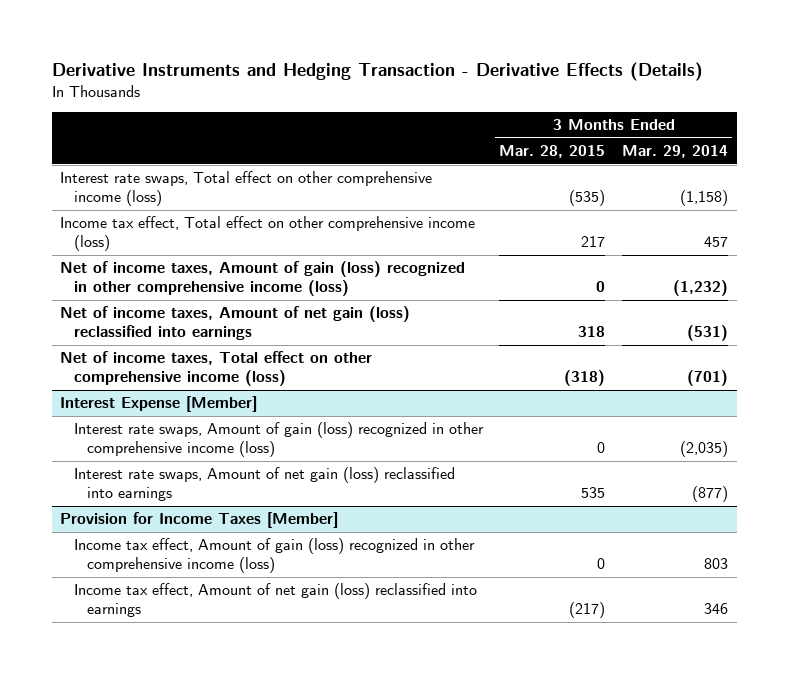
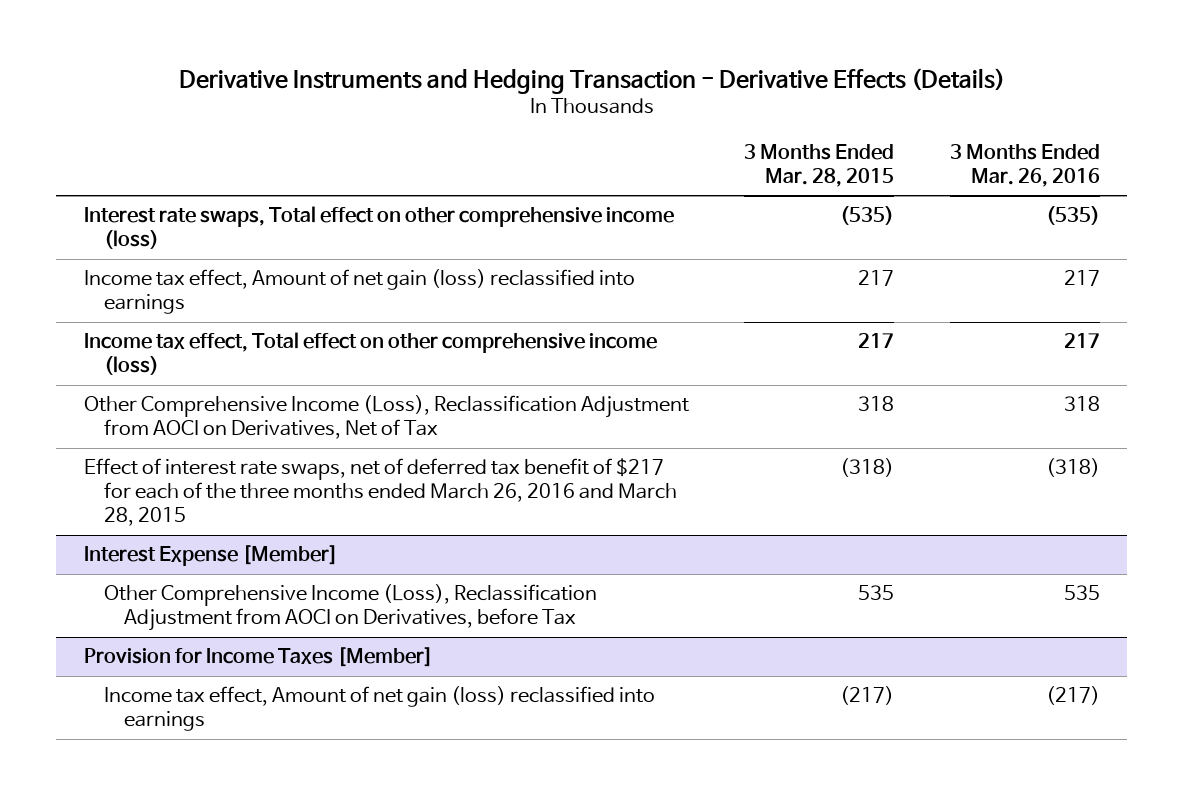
- | 3 Months Ended Mar. 28, 2015 | 3 Months Ended Mar. 29, 2014
+ | 3 Months Ended Mar. 28, 2015 | 3 Months Ended Mar. 26, 2016
+ Income tax effect, Amount of net gain (loss) reclassified into earnings | 217 | 217
- Net of income taxes, Amount of gain (loss) recognized in other comprehensive income (loss) | 0 | (1,232)
- Net of income taxes, Amount of net gain (loss) reclassified into earnings | 318 | (531)
- Net of income taxes, Total effect on other comprehensive income (loss) | (318) | (701)
+ Other Comprehensive Income (Loss), Reclassification Adjustment from AOCI on Derivatives, Net of Tax | 318 | 318
+ Effect of interest rate swaps, net of deferred tax benefit of $217 for each of the three months ended March 26, 2016 and March 28, 2015 | (318) | (318)
@ Interest Expense [Member]
- Interest rate swaps, Amount of gain (loss) recognized in other comprehensive income (loss) | 0 | (2,035)
- Interest rate swaps, Amount of net gain (loss) reclassified into earnings | 535 | (877)
+ Other Comprehensive Income (Loss), Reclassification Adjustment from AOCI on Derivatives, before Tax | 535 | 535
@ Provision for Income Taxes [Member]
- Income tax effect, Amount of gain (loss) recognized in other comprehensive income (loss) | 0 | 803

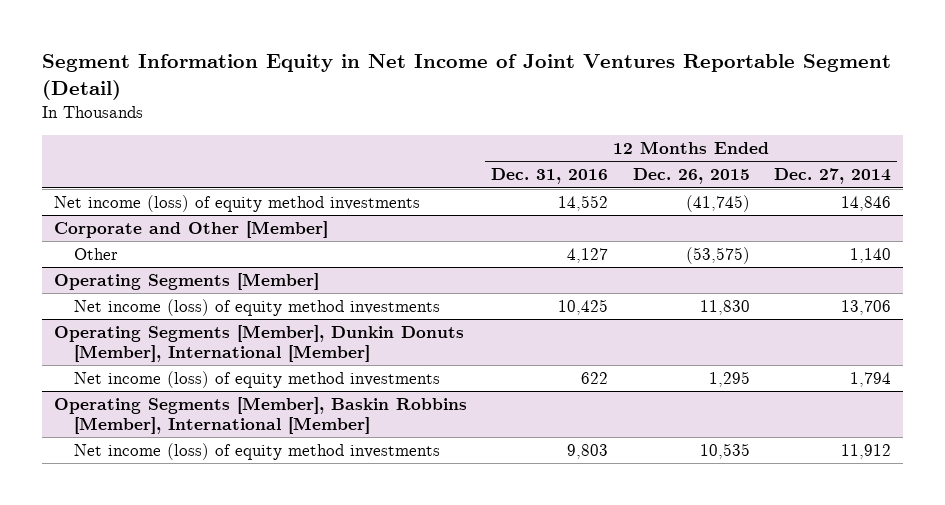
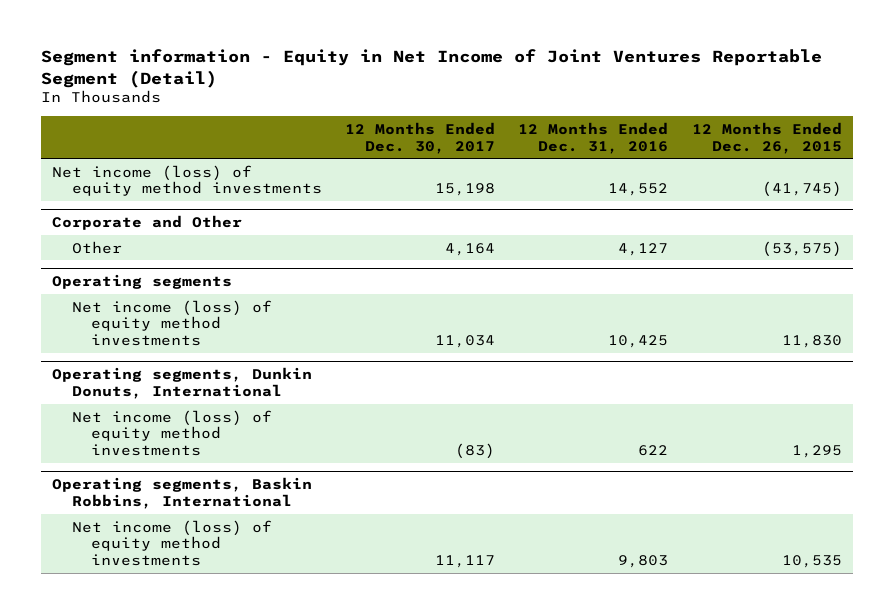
- Segment Information Equity in Net Income of Joint Ventures Reportable Segment (Detail)
+ Segment information - Equity in Net Income of Joint Ventures Reportable Segment (Detail)
- | 12 Months Ended Dec. 31, 2016 | 12 Months Ended Dec. 26, 2015 | 12 Months Ended Dec. 27, 2014
+ | 12 Months Ended Dec. 30, 2017 | 12 Months Ended Dec. 31, 2016 | 12 Months Ended Dec. 26, 2015
- Corporate and Other [Member]
+ Corporate and Other
- Operating Segments [Member]
+ Operating segments
- Operating Segments [Member], Dunkin Donuts [Member], International [Member]
+ Operating segments, Dunkin Donuts, International
- Operating Segments [Member], Baskin Robbins [Member], International [Member]
+ Operating segments, Baskin Robbins, International

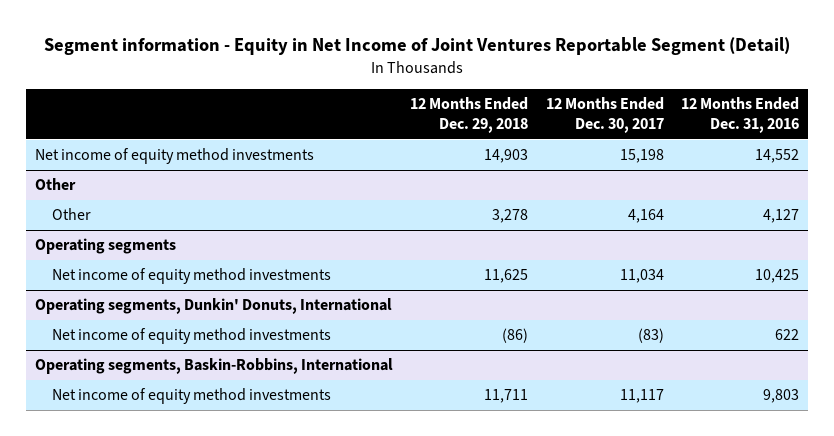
- | 12 Months Ended Dec. 30, 2017 | 12 Months Ended Dec. 31, 2016 | 12 Months Ended Dec. 26, 2015
+ | 12 Months Ended Dec. 29, 2018 | 12 Months Ended Dec. 30, 2017 | 12 Months Ended Dec. 31, 2016
- Net income (loss) of equity method investments | 15,198 | 14,552 | (41,745)
- Corporate and Other
+ Net income of equity method investments | 14,903 | 15,198 | 14,552
+ Other
@ Operating segments
- Net income (loss) of equity method investments | 11,034 | 10,425 | 11,830
- Operating segments, Dunkin Donuts, International
- Net income (loss) of equity method investments | (83) | 622 | 1,295
- Operating segments, Baskin Robbins, International
- Net income (loss) of equity method investments | 11,117 | 9,803 | 10,535
@ Operating segments
+ Net income of equity method investments | 11,625 | 11,034 | 10,425
+ Operating segments, Dunkin' Donuts, International
+ Net income of equity method investments | (86) | (83) | 622
+ Operating segments, Baskin-Robbins, International
+ Net income of equity method investments | 11,711 | 11,117 | 9,803

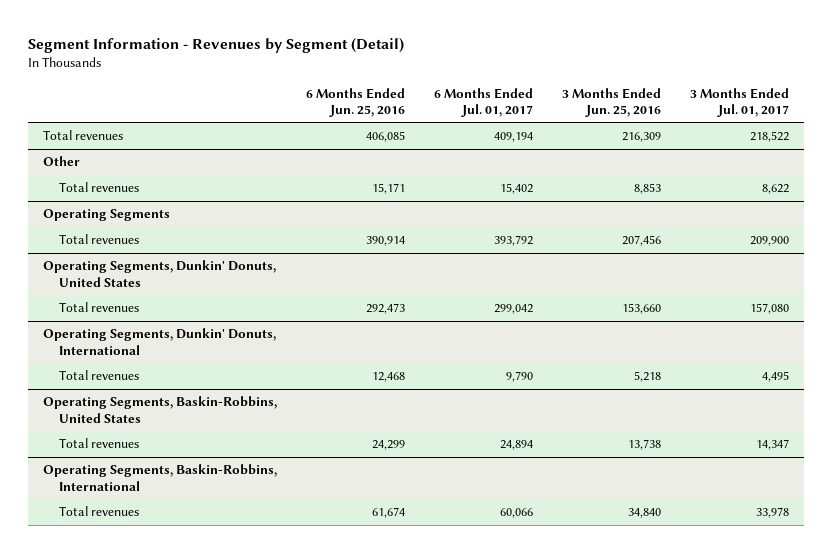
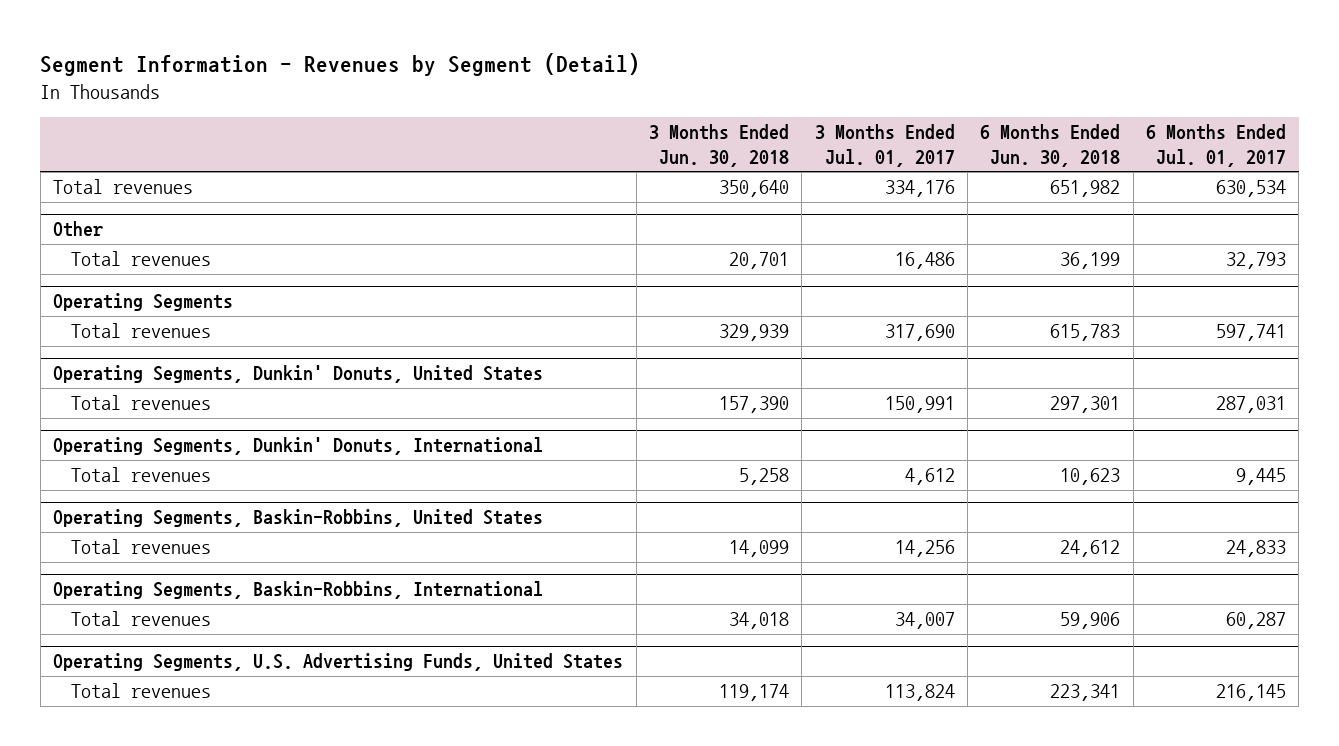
- | 6 Months Ended Jun. 25, 2016 | 6 Months Ended Jul. 01, 2017 | 3 Months Ended Jun. 25, 2016 | 3 Months Ended Jul. 01, 2017
+ | 3 Months Ended Jun. 30, 2018 | 3 Months Ended Jul. 01, 2017 | 6 Months Ended Jun. 30, 2018 | 6 Months Ended Jul. 01, 2017
- Total revenues | 406,085 | 409,194 | 216,309 | 218,522
+ Total revenues | 350,640 | 334,176 | 651,982 | 630,534
@ Other
- Total revenues | 15,171 | 15,402 | 8,853 | 8,622
+ Total revenues | 20,701 | 16,486 | 36,199 | 32,793
@ Operating Segments
- Total revenues | 390,914 | 393,792 | 207,456 | 209,900
+ Total revenues | 329,939 | 317,690 | 615,783 | 597,741
@ Operating Segments, Dunkin' Donuts, United States
- Total revenues | 292,473 | 299,042 | 153,660 | 157,080
+ Total revenues | 157,390 | 150,991 | 297,301 | 287,031
@ Operating Segments, Dunkin' Donuts, International
- Total revenues | 12,468 | 9,790 | 5,218 | 4,495
+ Total revenues | 5,258 | 4,612 | 10,623 | 9,445
@ Operating Segments, Baskin-Robbins, United States
- Total revenues | 24,299 | 24,894 | 13,738 | 14,347
+ Total revenues | 14,099 | 14,256 | 24,612 | 24,833
@ Operating Segments, Baskin-Robbins, International
- Total revenues | 61,674 | 60,066 | 34,840 | 33,978
+ Total revenues | 34,018 | 34,007 | 59,906 | 60,287
+ Operating Segments, U.S. Advertising Funds, United States
+ Total revenues | 119,174 | 113,824 | 223,341 | 216,145

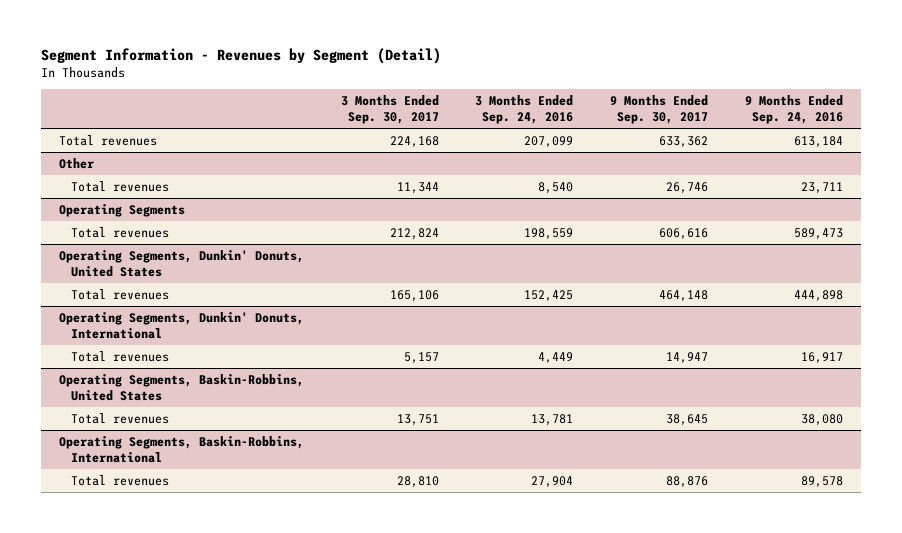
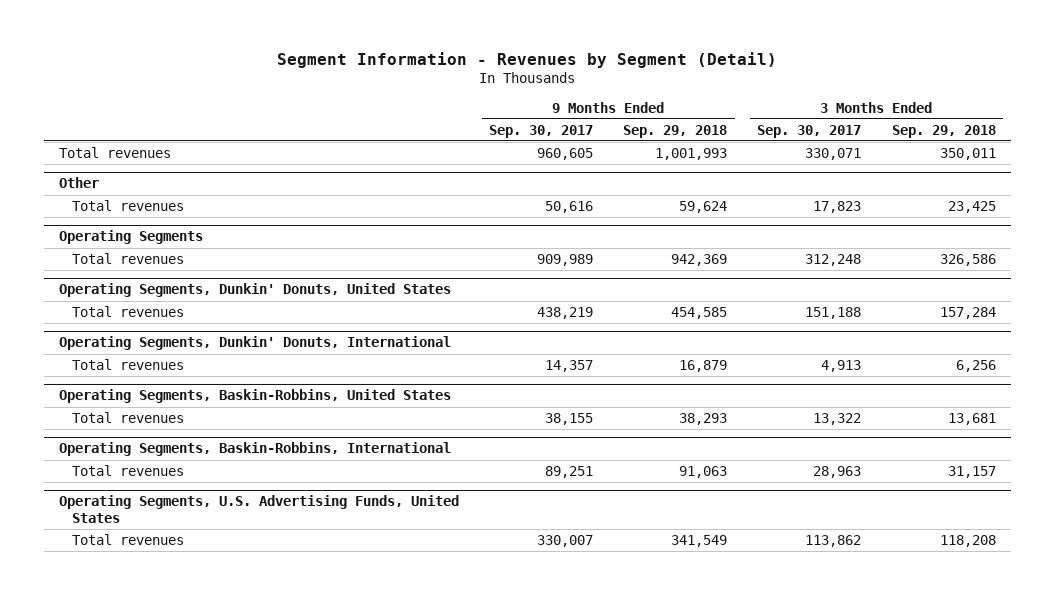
- | 3 Months Ended Sep. 30, 2017 | 3 Months Ended Sep. 24, 2016 | 9 Months Ended Sep. 30, 2017 | 9 Months Ended Sep. 24, 2016
+ | 9 Months Ended Sep. 30, 2017 | 9 Months Ended Sep. 29, 2018 | 3 Months Ended Sep. 30, 2017 | 3 Months Ended Sep. 29, 2018
- Total revenues | 224,168 | 207,099 | 633,362 | 613,184
+ Total revenues | 960,605 | 1,001,993 | 330,071 | 350,011
@ Other
- Total revenues | 11,344 | 8,540 | 26,746 | 23,711
+ Total revenues | 50,616 | 59,624 | 17,823 | 23,425
@ Operating Segments
- Total revenues | 212,824 | 198,559 | 606,616 | 589,473
+ Total revenues | 909,989 | 942,369 | 312,248 | 326,586
@ Operating Segments, Dunkin' Donuts, United States
- Total revenues | 165,106 | 152,425 | 464,148 | 444,898
+ Total revenues | 438,219 | 454,585 | 151,188 | 157,284
@ Operating Segments, Dunkin' Donuts, International
- Total revenues | 5,157 | 4,449 | 14,947 | 16,917
+ Total revenues | 14,357 | 16,879 | 4,913 | 6,256
@ Operating Segments, Baskin-Robbins, United States
- Total revenues | 13,751 | 13,781 | 38,645 | 38,080
+ Total revenues | 38,155 | 38,293 | 13,322 | 13,681
@ Operating Segments, Baskin-Robbins, International
- Total revenues | 28,810 | 27,904 | 88,876 | 89,578
+ Total revenues | 89,251 | 91,063 | 28,963 | 31,157
+ Operating Segments, U.S. Advertising Funds, United States
+ Total revenues | 330,007 | 341,549 | 113,862 | 118,208

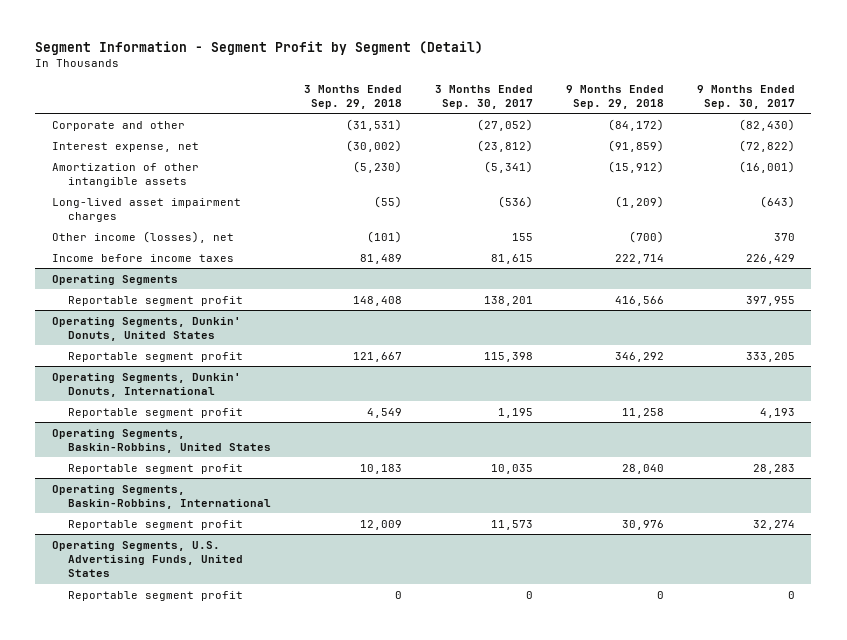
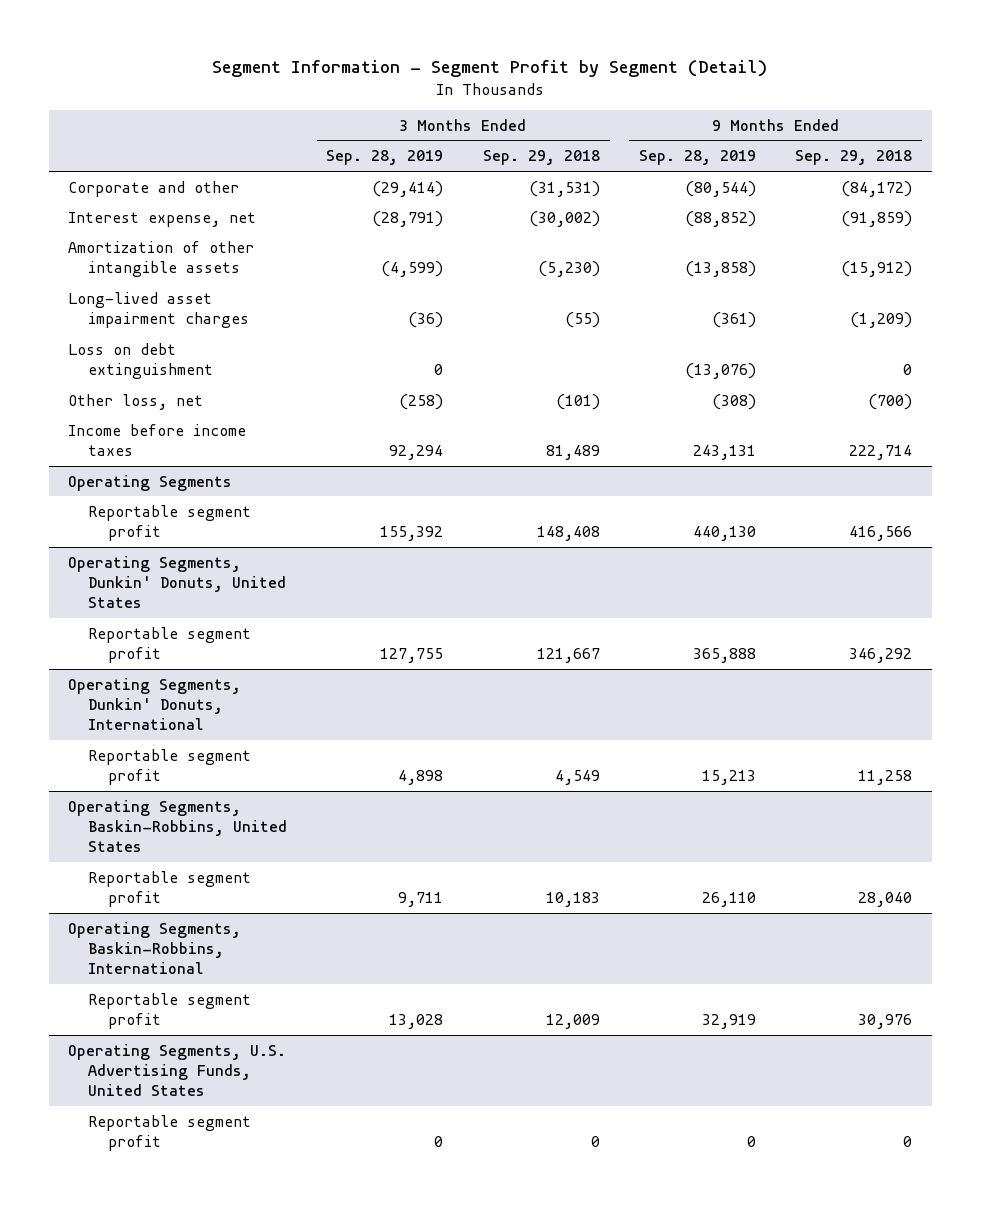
- | 3 Months Ended Sep. 29, 2018 | 3 Months Ended Sep. 30, 2017 | 9 Months Ended Sep. 29, 2018 | 9 Months Ended Sep. 30, 2017
+ | 3 Months Ended Sep. 28, 2019 | 3 Months Ended Sep. 29, 2018 | 9 Months Ended Sep. 28, 2019 | 9 Months Ended Sep. 29, 2018
- Other income (losses), net | (101) | 155 | (700) | 370
+ Loss on debt extinguishment | 0 | | (13,076) | 0
+ Other loss, net | (258) | (101) | (308) | (700)

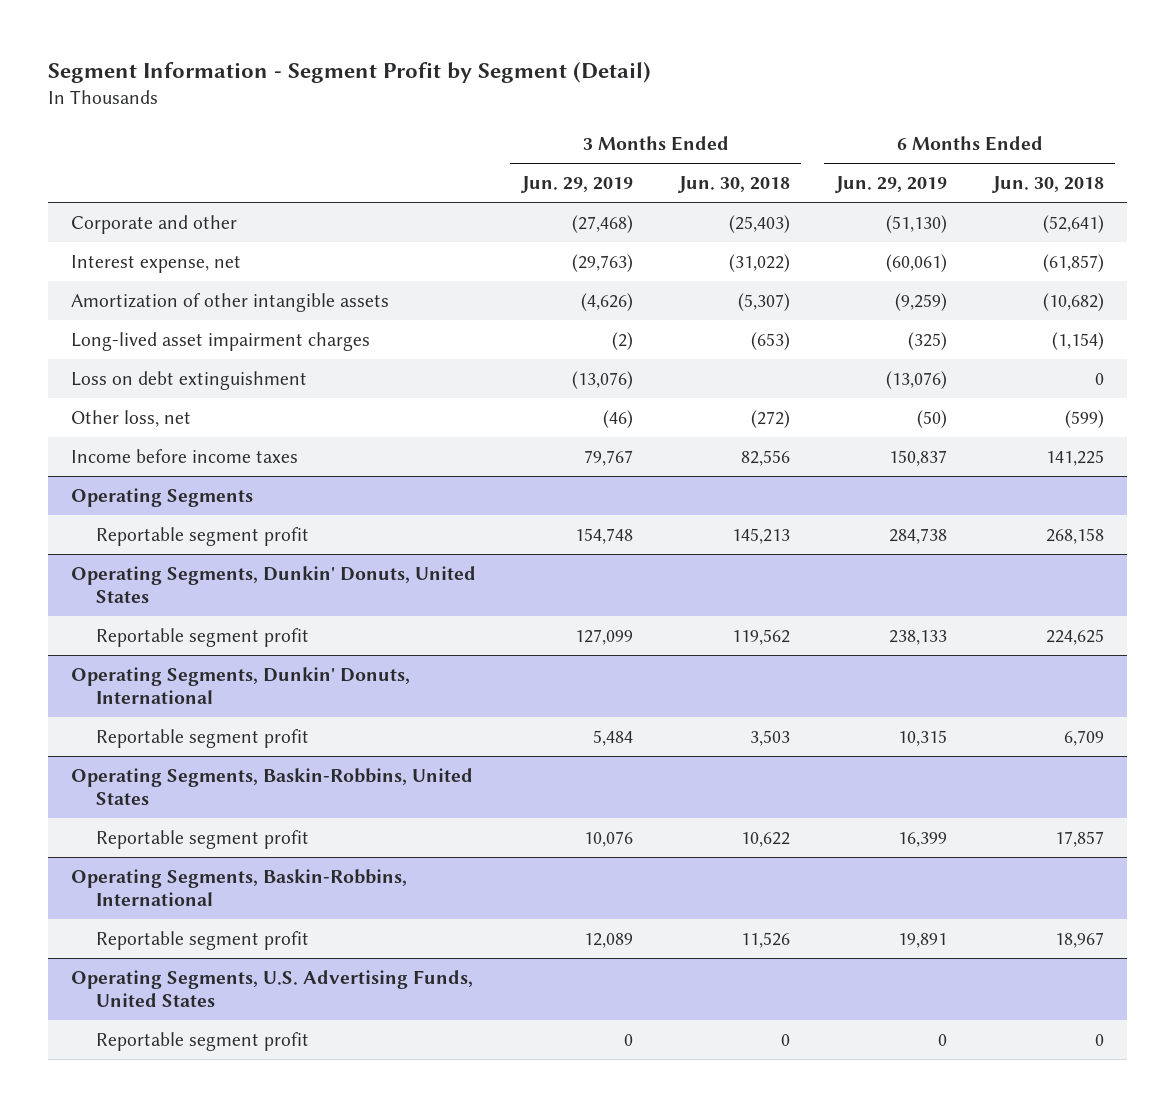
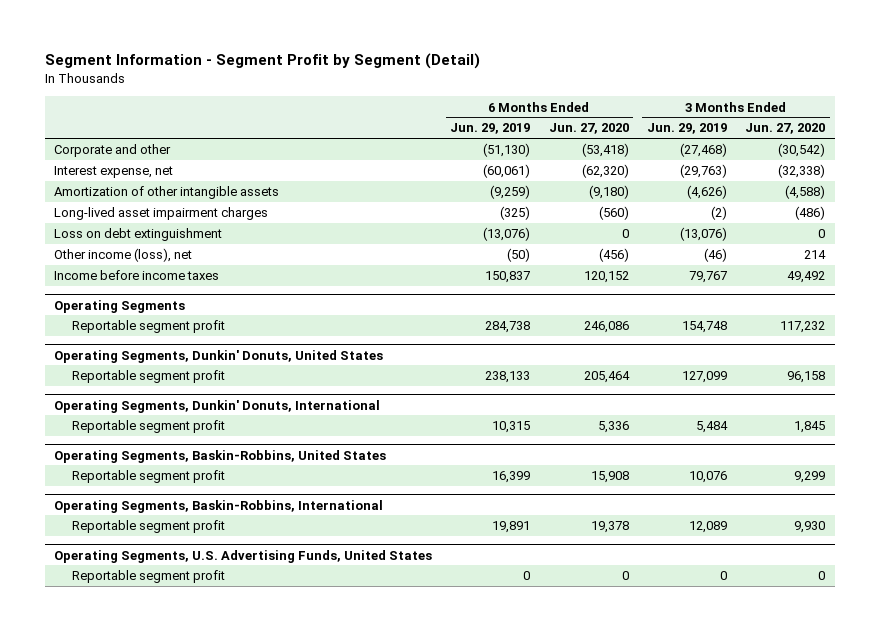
- | 3 Months Ended Jun. 29, 2019 | 3 Months Ended Jun. 30, 2018 | 6 Months Ended Jun. 29, 2019 | 6 Months Ended Jun. 30, 2018
+ | 6 Months Ended Jun. 29, 2019 | 6 Months Ended Jun. 27, 2020 | 3 Months Ended Jun. 29, 2019 | 3 Months Ended Jun. 27, 2020
- Other loss, net | (46) | (272) | (50) | (599)
+ Other income (loss), net | (50) | (456) | (46) | 214

